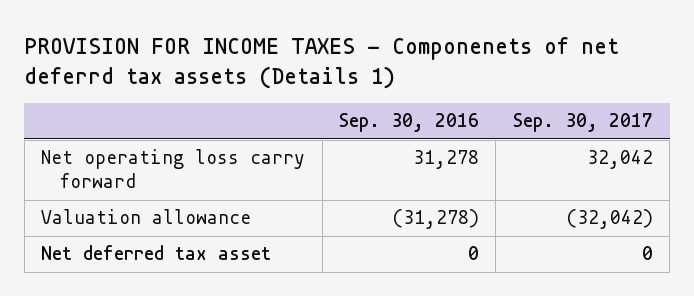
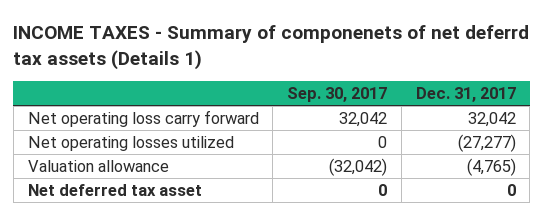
- PROVISION FOR INCOME TAXES - Componenets of net deferrd tax assets (Details 1)
+ INCOME TAXES - Summary of componenets of net deferrd tax assets (Details 1)
- | Sep. 30, 2016 | Sep. 30, 2017
+ | Sep. 30, 2017 | Dec. 31, 2017
+ Net operating losses utilized | 0 | (27,277)

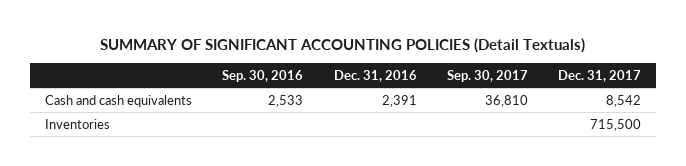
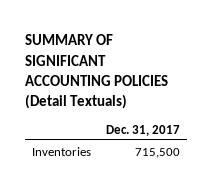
- | Sep. 30, 2016 | Dec. 31, 2016 | Sep. 30, 2017 | Dec. 31, 2017
+ | Dec. 31, 2017
- Cash and cash equivalents | 2,533 | 2,391 | 36,810 | 8,542

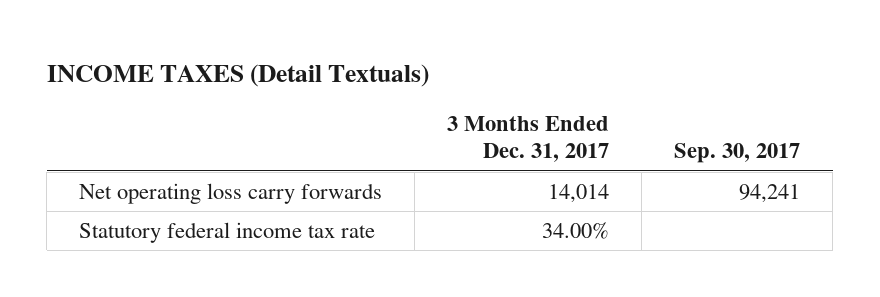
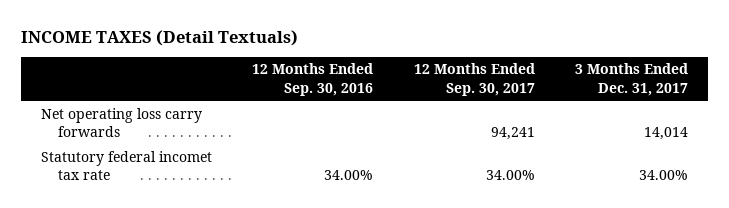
- | 3 Months Ended Dec. 31, 2017 | Sep. 30, 2017
+ | 12 Months Ended Sep. 30, 2016 | 12 Months Ended Sep. 30, 2017 | 3 Months Ended Dec. 31, 2017
- Statutory federal income tax rate | 34.00% |
+ Statutory federal incomet tax rate | 34.00% | 34.00% | 34.00%

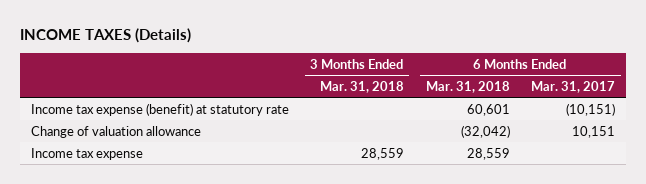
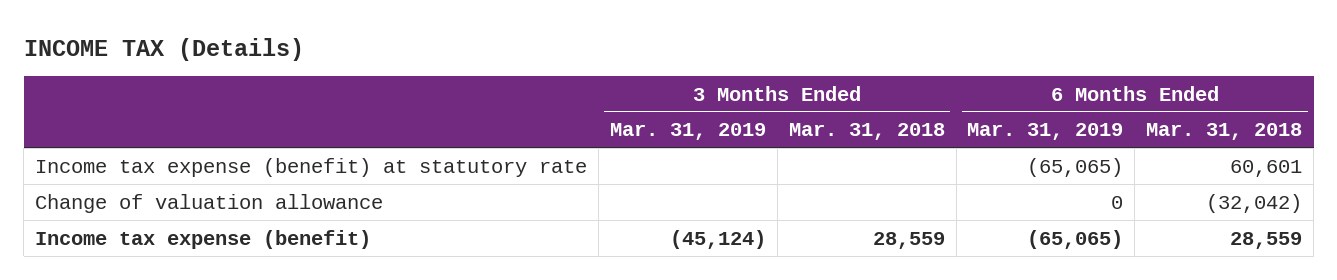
- INCOME TAXES (Details)
+ INCOME TAX (Details)
- | 3 Months Ended Mar. 31, 2018 | 6 Months Ended Mar. 31, 2018 | 6 Months Ended Mar. 31, 2017
+ | 3 Months Ended Mar. 31, 2019 | 3 Months Ended Mar. 31, 2018 | 6 Months Ended Mar. 31, 2019 | 6 Months Ended Mar. 31, 2018
- Income tax expense | 28,559 | 28,559 |
+ Income tax expense (benefit) | (45,124) | 28,559 | (65,065) | 28,559

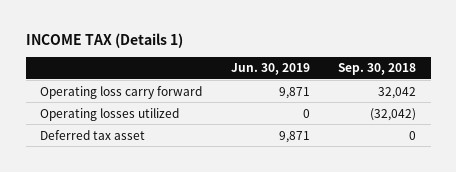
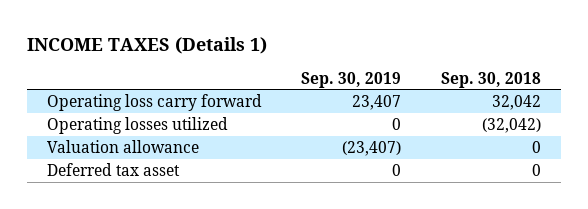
- INCOME TAX (Details 1)
+ INCOME TAXES (Details 1)
- | Jun. 30, 2019 | Sep. 30, 2018
+ | Sep. 30, 2019 | Sep. 30, 2018
+ Valuation allowance | (23,407) | 0

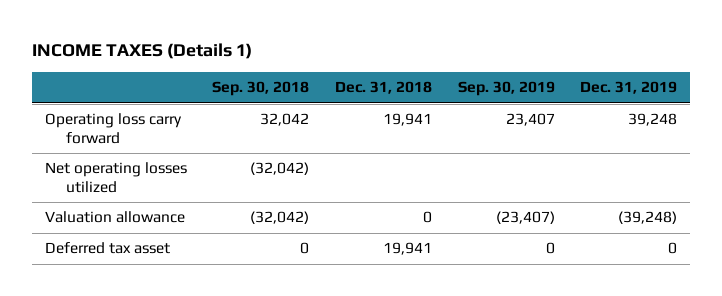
- | Sep. 30, 2019 | Sep. 30, 2018
+ | Sep. 30, 2018 | Dec. 31, 2018 | Sep. 30, 2019 | Dec. 31, 2019
- Operating losses utilized | 0 | (32,042)
- Valuation allowance | (23,407) | 0
+ Net operating losses utilized | (32,042) | | |
+ Valuation allowance | (32,042) | 0 | (23,407) | (39,248)

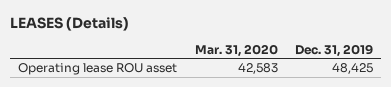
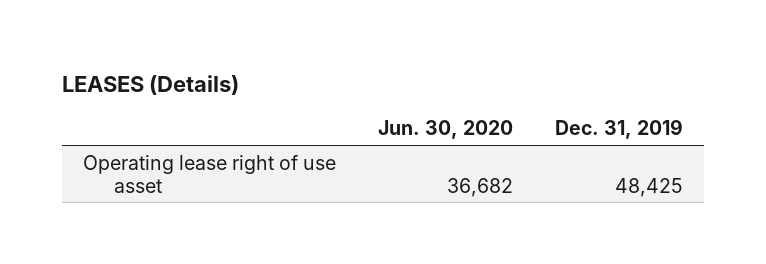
- | Mar. 31, 2020 | Dec. 31, 2019
+ | Jun. 30, 2020 | Dec. 31, 2019
- Operating lease ROU asset | 42,583 | 48,425
+ Operating lease right of use asset | 36,682 | 48,425

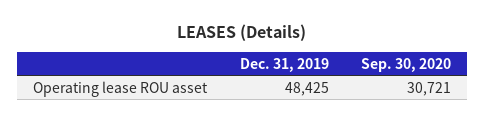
- | Jun. 30, 2020 | Dec. 31, 2019
+ | Dec. 31, 2019 | Sep. 30, 2020
- Operating lease right of use asset | 36,682 | 48,425
+ Operating lease ROU asset | 48,425 | 30,721

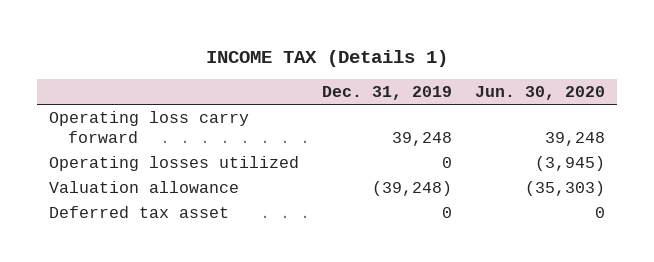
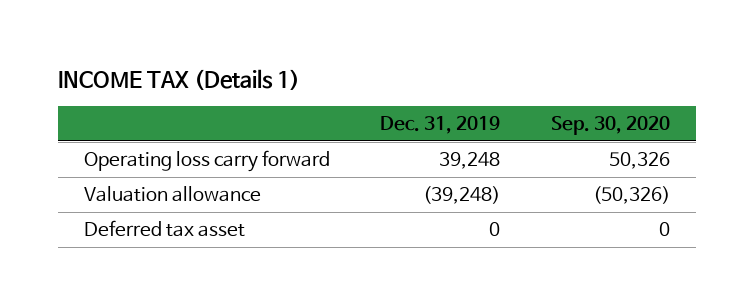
- | Dec. 31, 2019 | Jun. 30, 2020
+ | Dec. 31, 2019 | Sep. 30, 2020
- Operating losses utilized | 0 | (3,945)

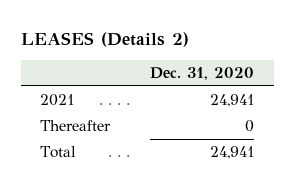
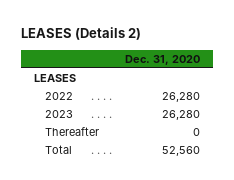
- 2021 | 24,941
+ LEASES
+ 2022 | 26,280
+ 2023 | 26,280
- Total | 24,941
+ Total | 52,560

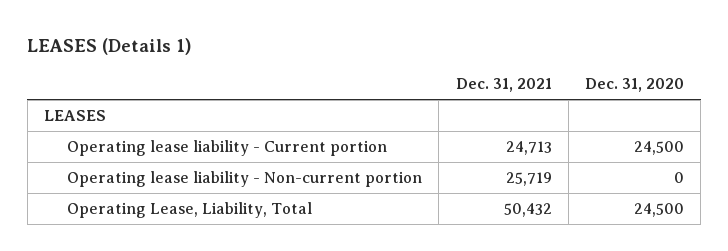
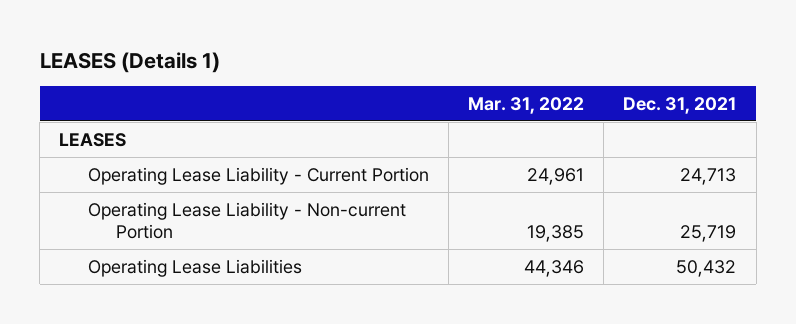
- | Dec. 31, 2021 | Dec. 31, 2020
+ | Mar. 31, 2022 | Dec. 31, 2021
- Operating lease liability - Current portion | 24,713 | 24,500
- Operating lease liability - Non-current portion | 25,719 | 0
- Operating Lease, Liability, Total | 50,432 | 24,500
+ Operating Lease Liability - Current Portion | 24,961 | 24,713
+ Operating Lease Liability - Non-current Portion | 19,385 | 25,719
+ Operating Lease Liabilities | 44,346 | 50,432

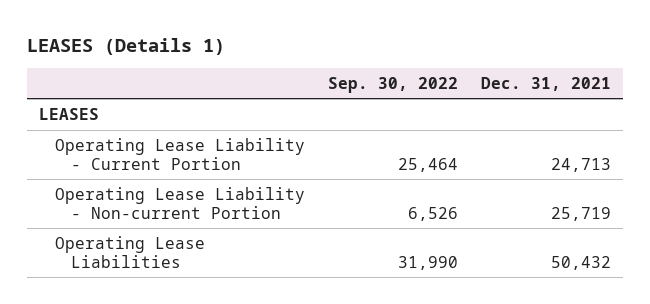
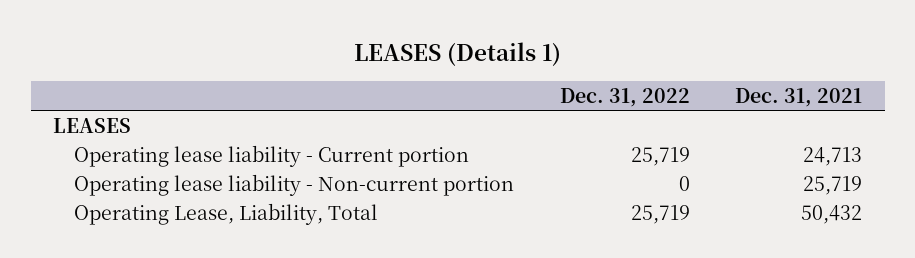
- | Sep. 30, 2022 | Dec. 31, 2021
+ | Dec. 31, 2022 | Dec. 31, 2021
- Operating Lease Liability - Current Portion | 25,464 | 24,713
- Operating Lease Liability - Non-current Portion | 6,526 | 25,719
- Operating Lease Liabilities | 31,990 | 50,432
+ Operating lease liability - Current portion | 25,719 | 24,713
+ Operating lease liability - Non-current portion | 0 | 25,719
+ Operating Lease, Liability, Total | 25,719 | 50,432

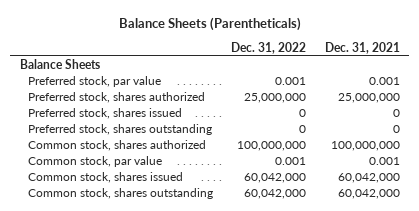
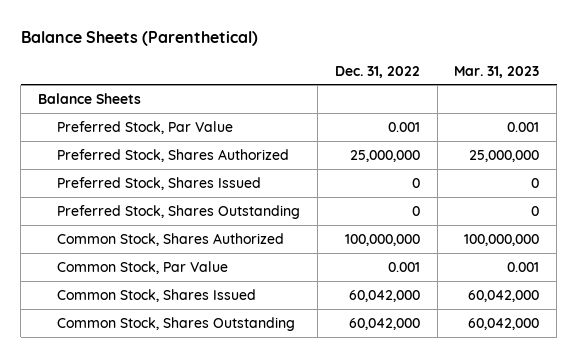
- Balance Sheets (Parentheticals)
+ Balance Sheets (Parenthetical)
- | Dec. 31, 2022 | Dec. 31, 2021
+ | Dec. 31, 2022 | Mar. 31, 2023
- Preferred stock, par value | 0.001 | 0.001
- Preferred stock, shares authorized | 25,000,000 | 25,000,000
- Preferred stock, shares issued | 0 | 0
- Preferred stock, shares outstanding | 0 | 0
- Common stock, shares authorized | 100,000,000 | 100,000,000
- Common stock, par value | 0.001 | 0.001
- Common stock, shares issued | 60,042,000 | 60,042,000
- Common stock, shares outstanding | 60,042,000 | 60,042,000
+ Preferred Stock, Par Value | 0.001 | 0.001
+ Preferred Stock, Shares Authorized | 25,000,000 | 25,000,000
+ Preferred Stock, Shares Issued | 0 | 0
+ Preferred Stock, Shares Outstanding | 0 | 0
+ Common Stock, Shares Authorized | 100,000,000 | 100,000,000
+ Common Stock, Par Value | 0.001 | 0.001
+ Common Stock, Shares Issued | 60,042,000 | 60,042,000
+ Common Stock, Shares Outstanding | 60,042,000 | 60,042,000

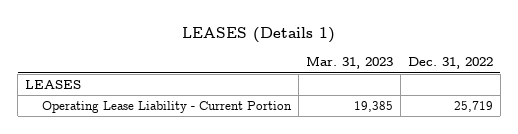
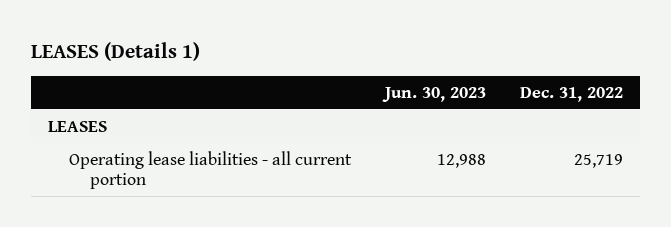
- | Mar. 31, 2023 | Dec. 31, 2022
+ | Jun. 30, 2023 | Dec. 31, 2022
- Operating Lease Liability - Current Portion | 19,385 | 25,719
+ Operating lease liabilities - all current portion | 12,988 | 25,719

